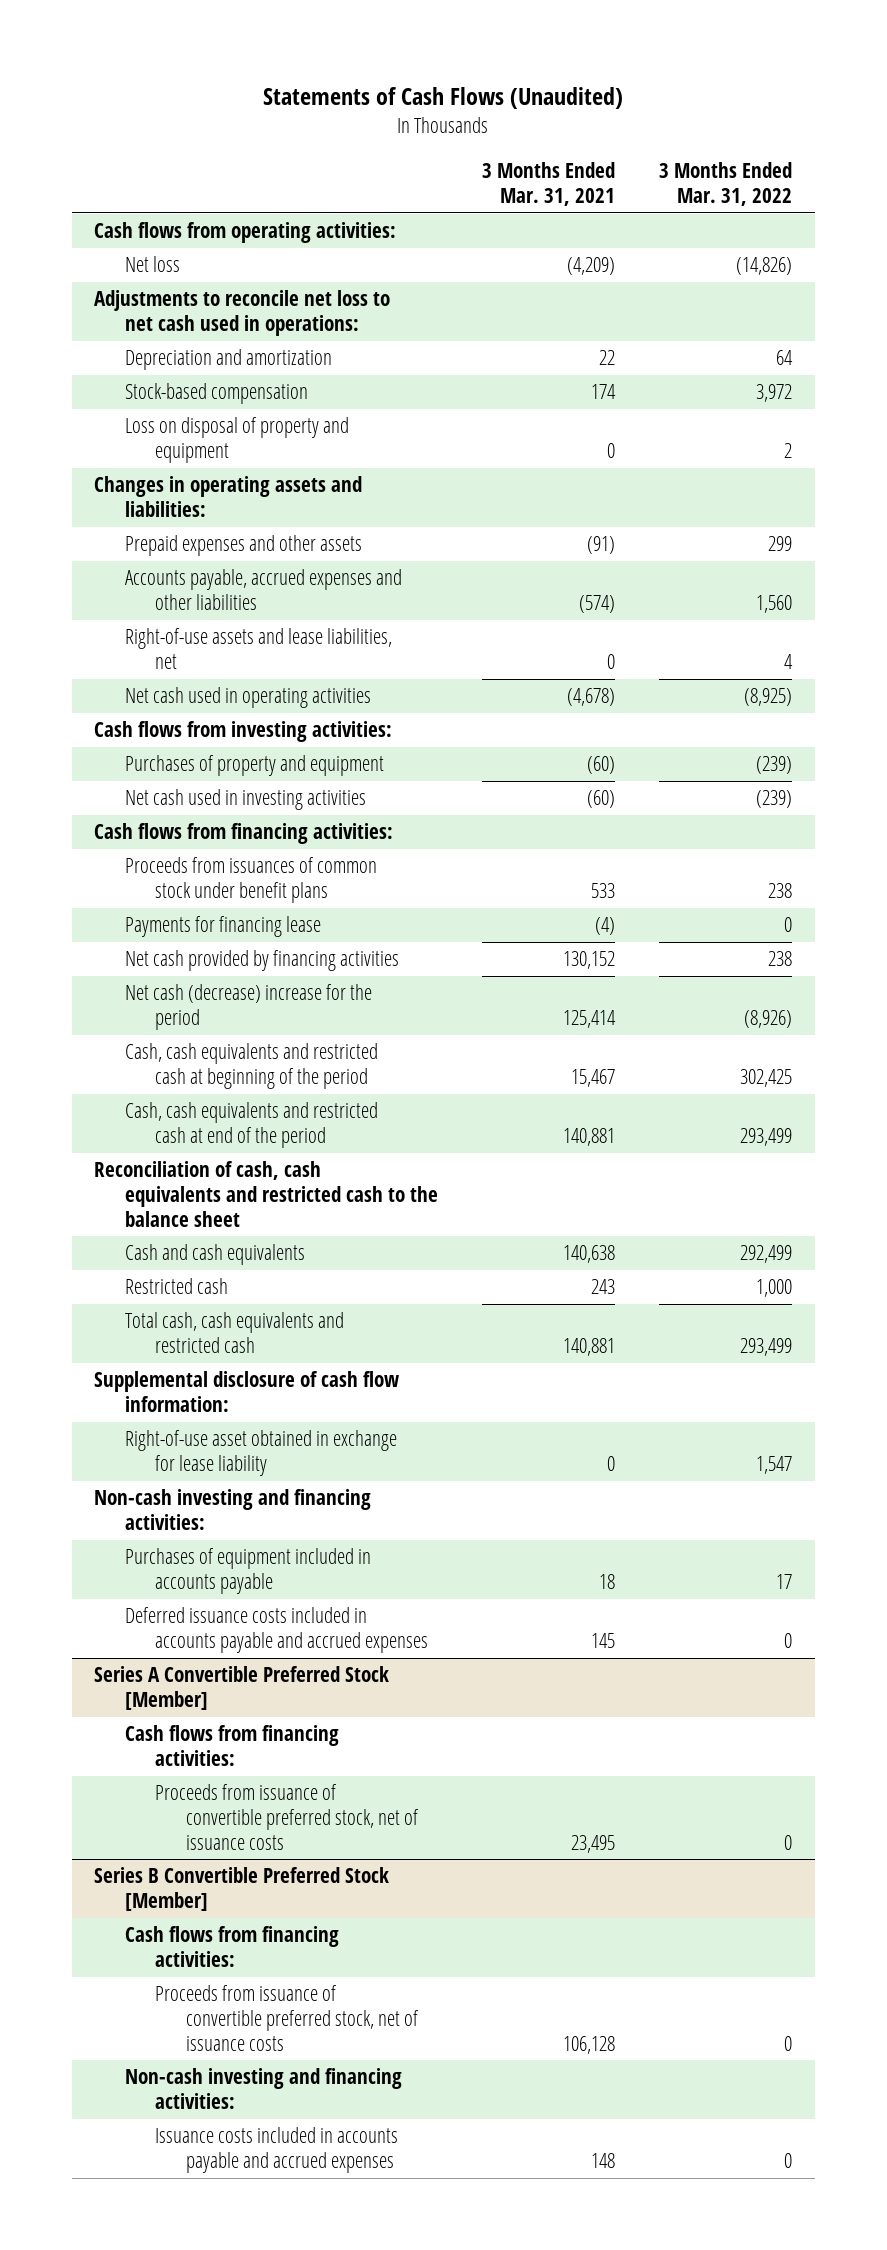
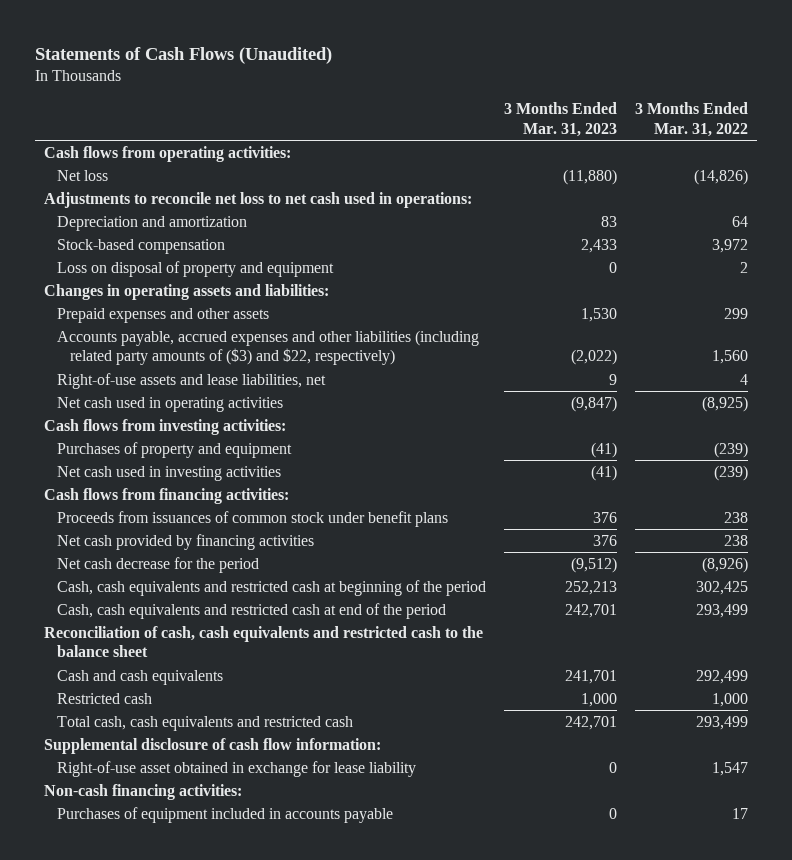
- | 3 Months Ended Mar. 31, 2021 | 3 Months Ended Mar. 31, 2022
+ | 3 Months Ended Mar. 31, 2023 | 3 Months Ended Mar. 31, 2022
- Accounts payable, accrued expenses and other liabilities | (574) | 1,560
+ Accounts payable, accrued expenses and other liabilities (including related party amounts of ($3) and $22, respectively) | (2,022) | 1,560
- Payments for financing lease | (4) | 0
- Net cash (decrease) increase for the period | 125,414 | (8,926)
+ Net cash decrease for the period | (9,512) | (8,926)
- Non-cash investing and financing activities:
+ Non-cash financing activities:
- Deferred issuance costs included in accounts payable and accrued expenses | 145 | 0
- Series A Convertible Preferred Stock [Member]
- Cash flows from financing activities:
- Proceeds from issuance of convertible preferred stock, net of issuance costs | 23,495 | 0
- Series B Convertible Preferred Stock [Member]
- Cash flows from financing activities:
- Proceeds from issuance of convertible preferred stock, net of issuance costs | 106,128 | 0
- Non-cash investing and financing activities:
- Issuance costs included in accounts payable and accrued expenses | 148 | 0

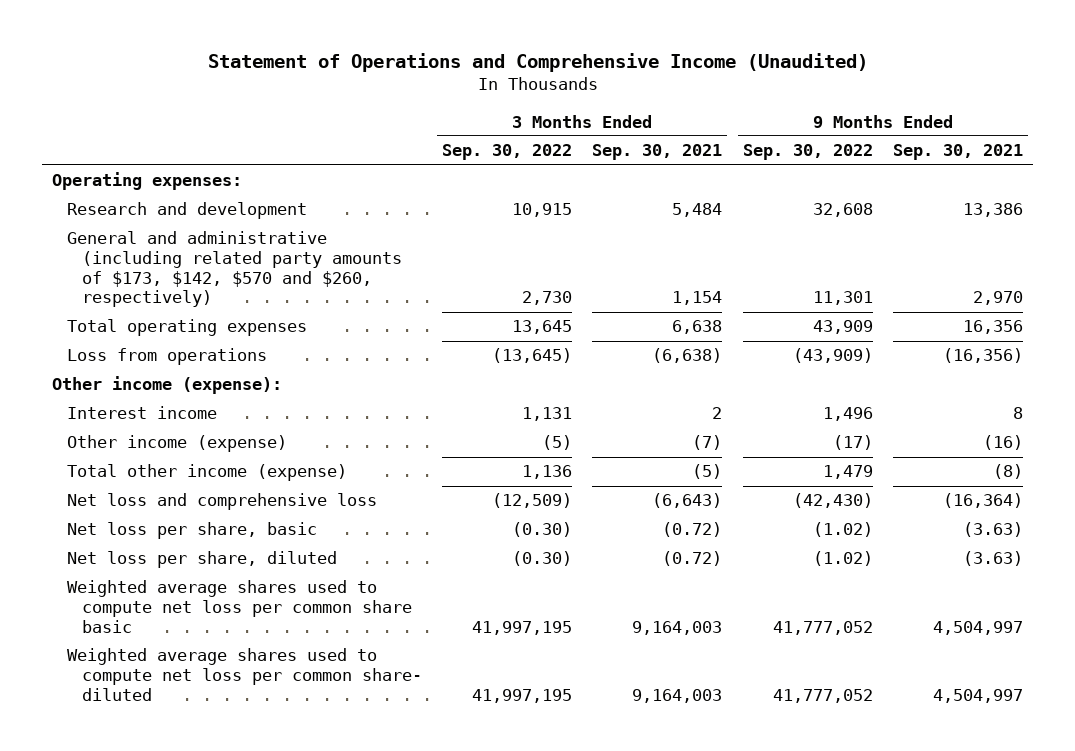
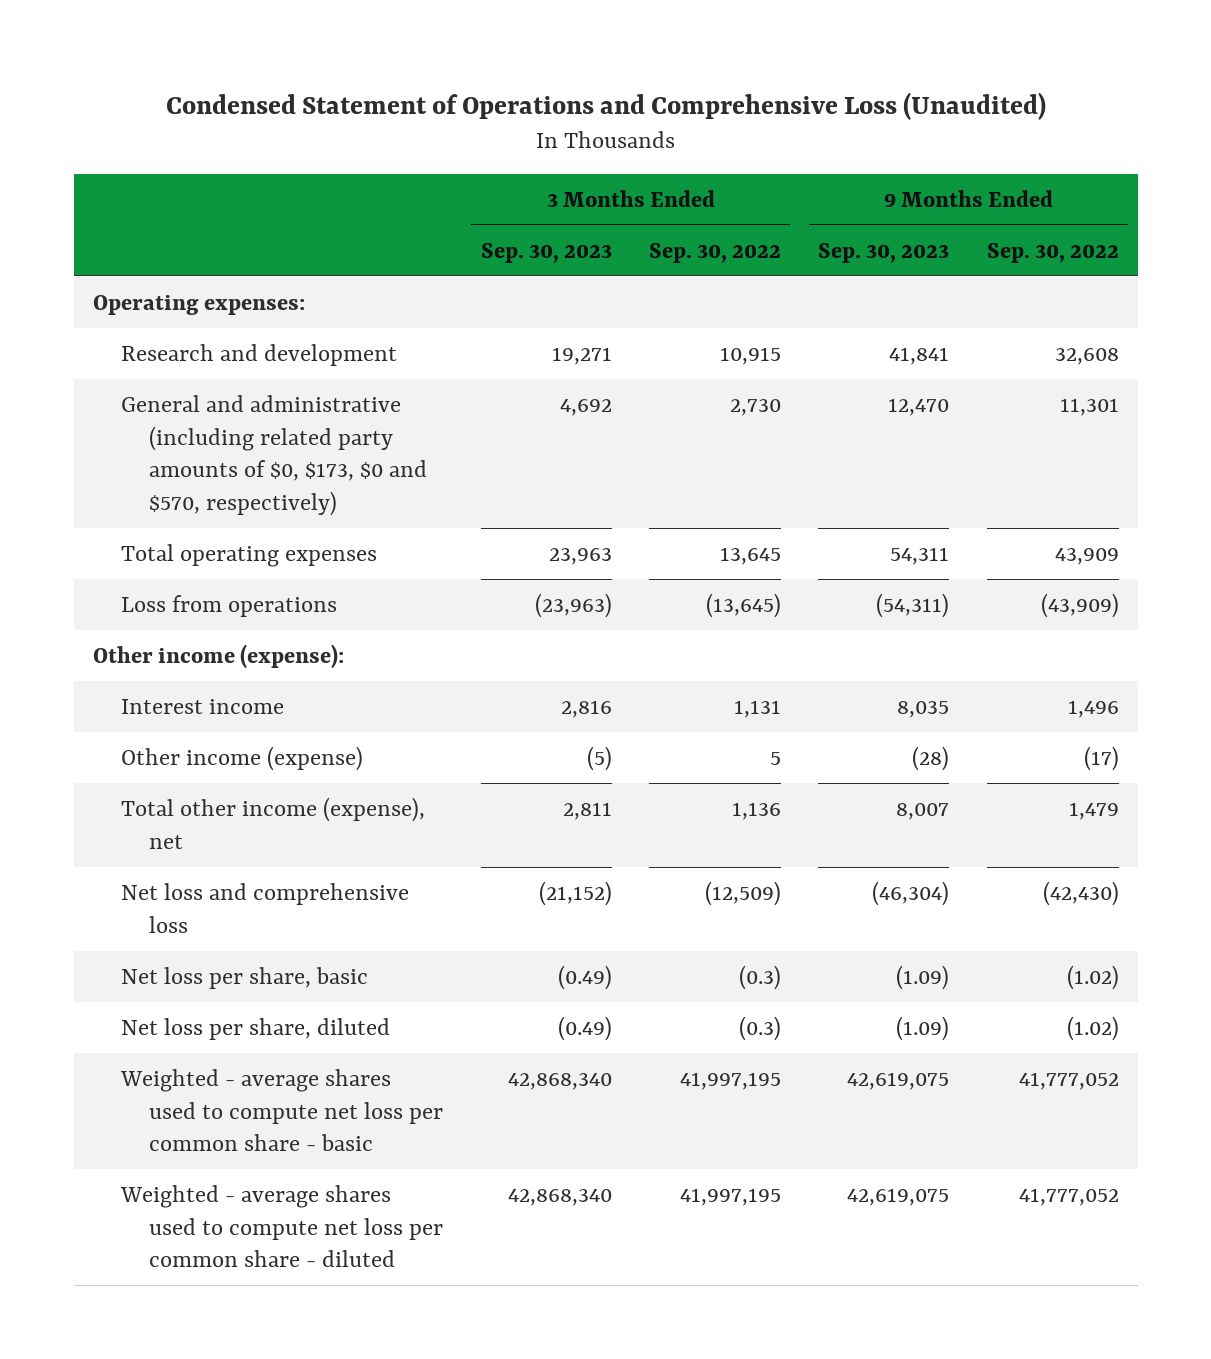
- Statement of Operations and Comprehensive Income (Unaudited)
+ Condensed Statement of Operations and Comprehensive Loss (Unaudited)
- | 3 Months Ended Sep. 30, 2022 | 3 Months Ended Sep. 30, 2021 | 9 Months Ended Sep. 30, 2022 | 9 Months Ended Sep. 30, 2021
+ | 3 Months Ended Sep. 30, 2023 | 3 Months Ended Sep. 30, 2022 | 9 Months Ended Sep. 30, 2023 | 9 Months Ended Sep. 30, 2022
- General and administrative (including related party amounts of $173, $142, $570 and $260, respectively) | 2,730 | 1,154 | 11,301 | 2,970
+ General and administrative (including related party amounts of $0, $173, $0 and $570, respectively) | 4,692 | 2,730 | 12,470 | 11,301
- Other income (expense) | (5) | (7) | (17) | (16)
- Total other income (expense) | 1,136 | (5) | 1,479 | (8)
+ Other income (expense) | (5) | 5 | (28) | (17)
+ Total other income (expense), net | 2,811 | 1,136 | 8,007 | 1,479
- Net loss per share, basic | (0.30) | (0.72) | (1.02) | (3.63)
- Net loss per share, diluted | (0.30) | (0.72) | (1.02) | (3.63)
- Weighted average shares used to compute net loss per common share basic | 41,997,195 | 9,164,003 | 41,777,052 | 4,504,997
- Weighted average shares used to compute net loss per common share- diluted | 41,997,195 | 9,164,003 | 41,777,052 | 4,504,997
+ Net loss per share, basic | (0.49) | (0.3) | (1.09) | (1.02)
+ Net loss per share, diluted | (0.49) | (0.3) | (1.09) | (1.02)
+ Weighted - average shares used to compute net loss per common share - basic | 42,868,340 | 41,997,195 | 42,619,075 | 41,777,052
+ Weighted - average shares used to compute net loss per common share - diluted | 42,868,340 | 41,997,195 | 42,619,075 | 41,777,052

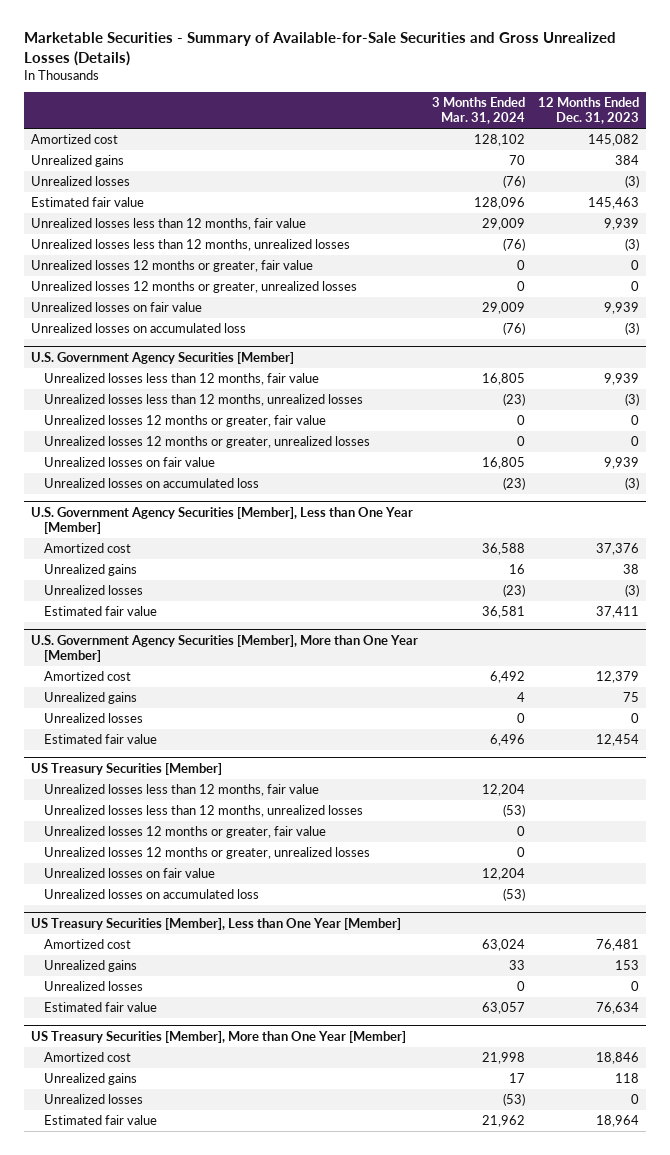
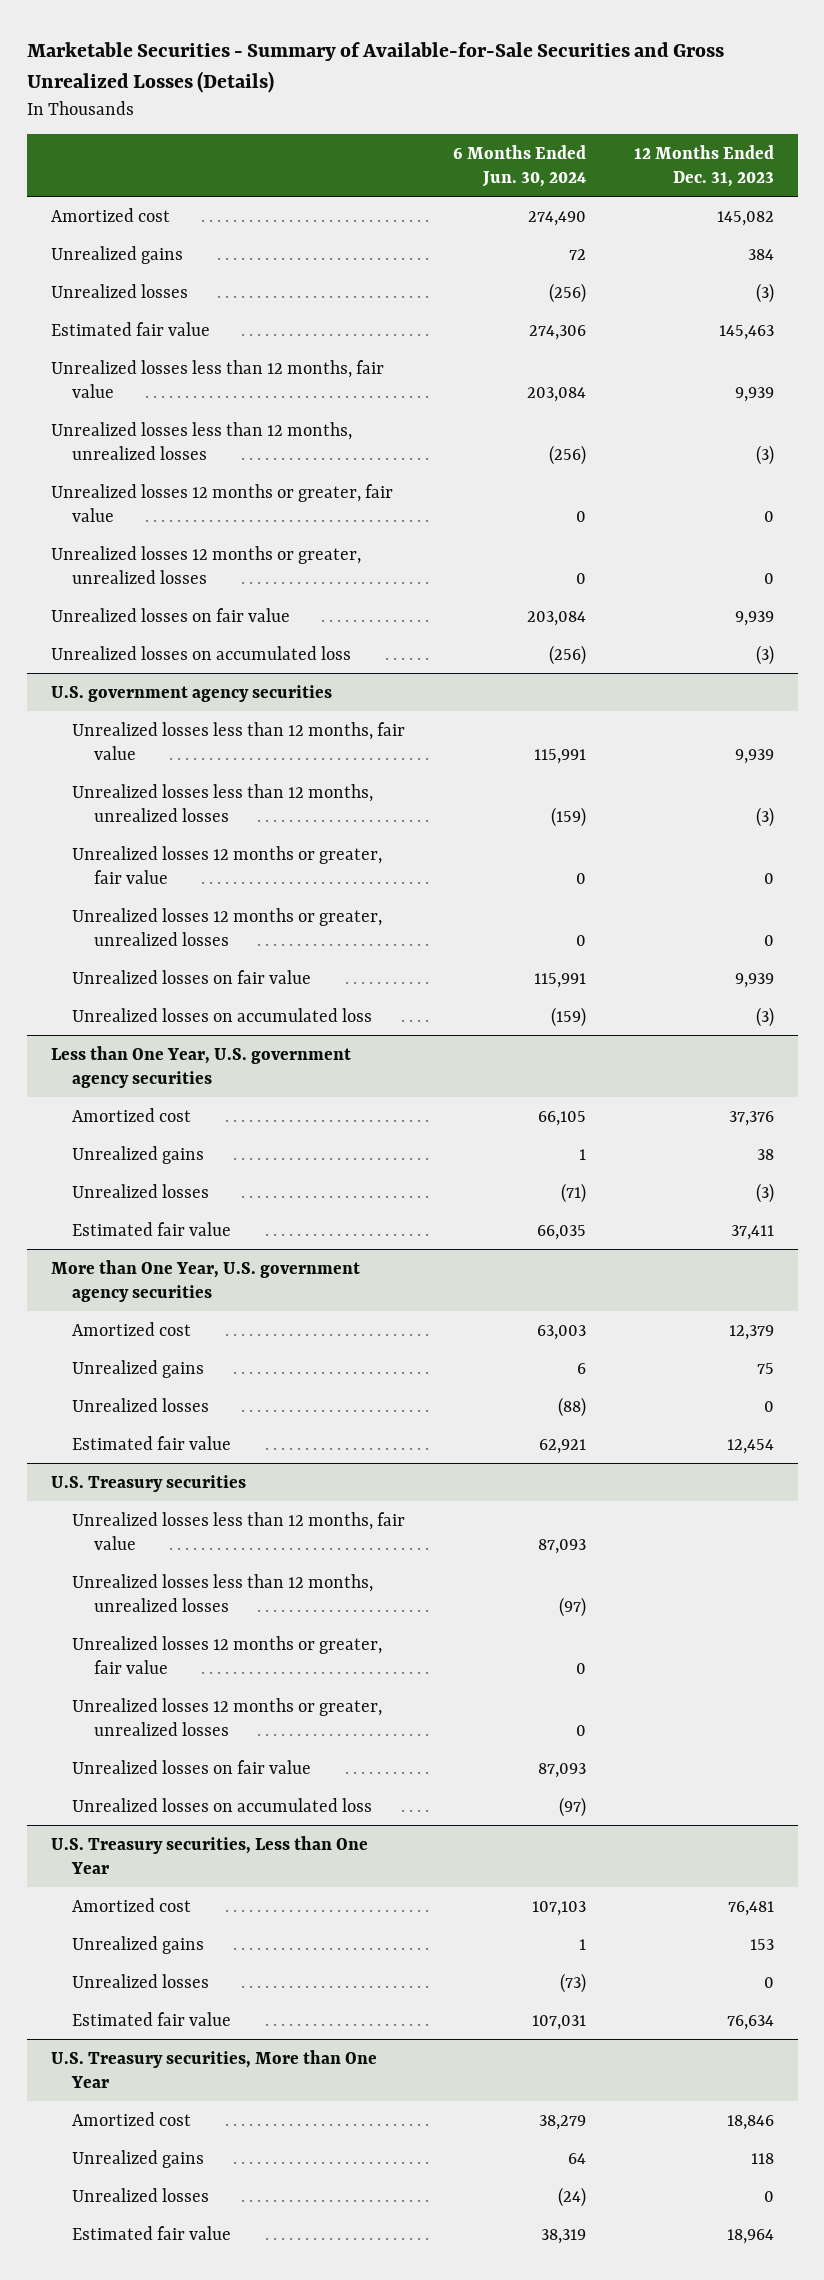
- | 3 Months Ended Mar. 31, 2024 | 12 Months Ended Dec. 31, 2023
+ | 6 Months Ended Jun. 30, 2024 | 12 Months Ended Dec. 31, 2023
- U.S. Government Agency Securities [Member]
+ U.S. government agency securities
- U.S. Government Agency Securities [Member], Less than One Year [Member]
+ Less than One Year, U.S. government agency securities
- U.S. Government Agency Securities [Member], More than One Year [Member]
+ More than One Year, U.S. government agency securities
- US Treasury Securities [Member]
+ U.S. Treasury securities
- US Treasury Securities [Member], Less than One Year [Member]
+ U.S. Treasury securities, Less than One Year
- US Treasury Securities [Member], More than One Year [Member]
+ U.S. Treasury securities, More than One Year

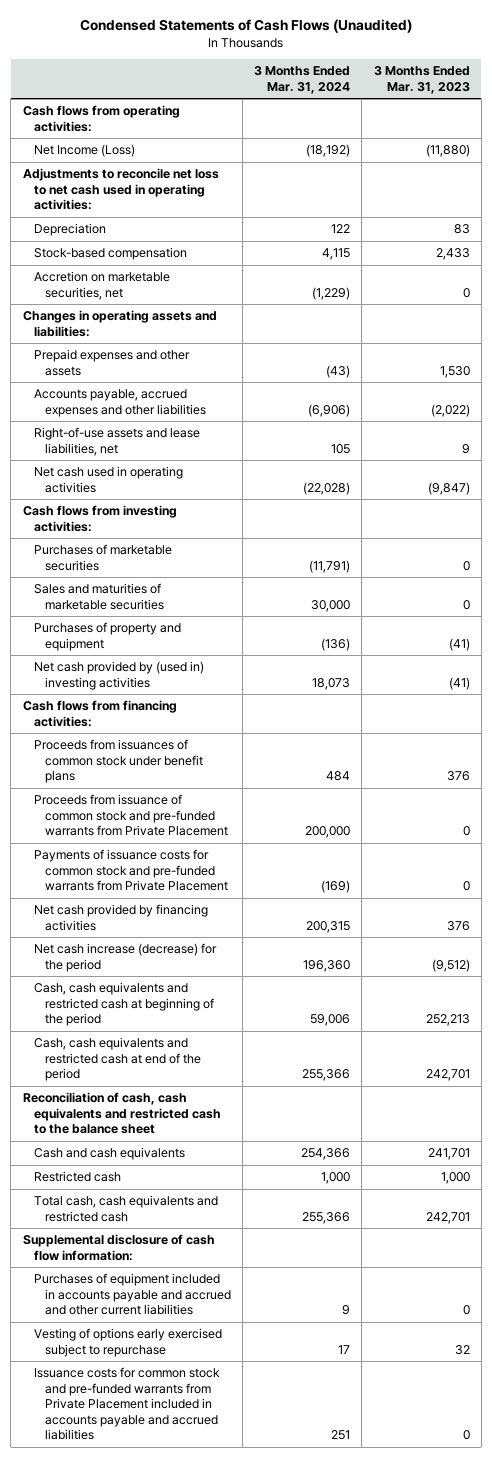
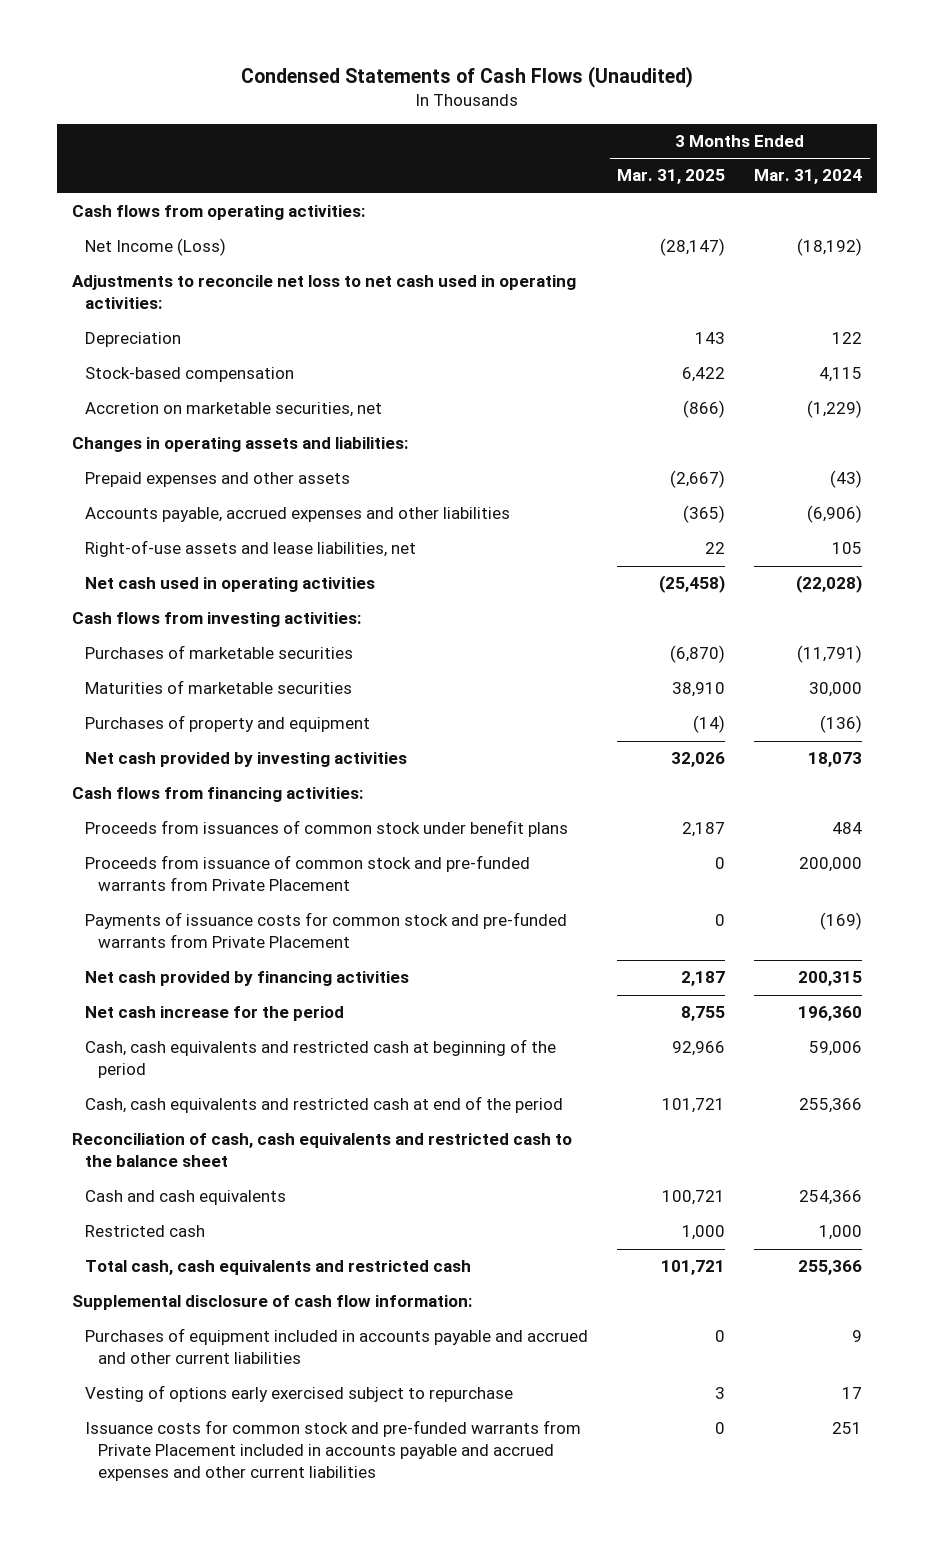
- | 3 Months Ended Mar. 31, 2024 | 3 Months Ended Mar. 31, 2023
+ | 3 Months Ended Mar. 31, 2025 | 3 Months Ended Mar. 31, 2024
- Sales and maturities of marketable securities | 30,000 | 0
+ Maturities of marketable securities | 38,910 | 30,000
- Net cash provided by (used in) investing activities | 18,073 | (41)
+ Net cash provided by investing activities | 32,026 | 18,073
- Net cash increase (decrease) for the period | 196,360 | (9,512)
+ Net cash increase for the period | 8,755 | 196,360
- Issuance costs for common stock and pre-funded warrants from Private Placement included in accounts payable and accrued liabilities | 251 | 0
+ Issuance costs for common stock and pre-funded warrants from Private Placement included in accounts payable and accrued expenses and other current liabilities | 0 | 251

